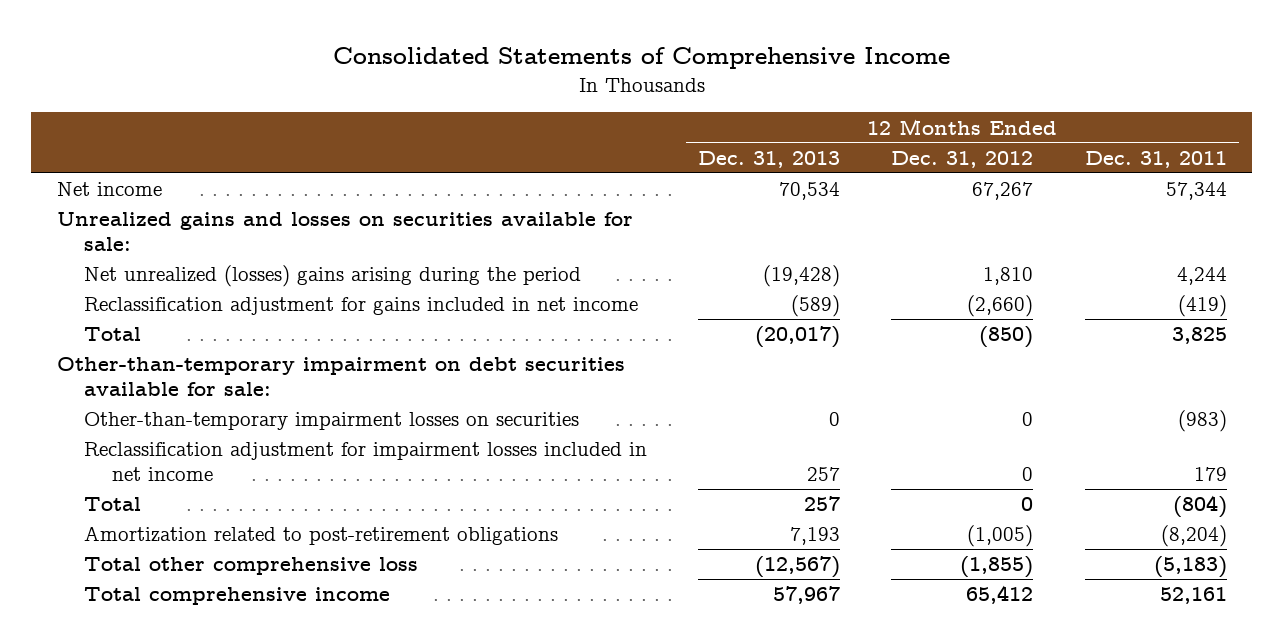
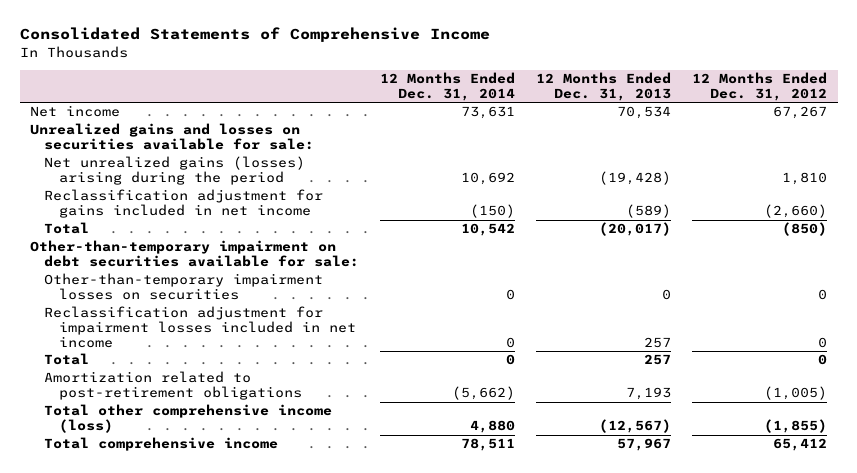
- | 12 Months Ended Dec. 31, 2013 | 12 Months Ended Dec. 31, 2012 | 12 Months Ended Dec. 31, 2011
+ | 12 Months Ended Dec. 31, 2014 | 12 Months Ended Dec. 31, 2013 | 12 Months Ended Dec. 31, 2012
- Net unrealized (losses) gains arising during the period | (19,428) | 1,810 | 4,244
+ Net unrealized gains (losses) arising during the period | 10,692 | (19,428) | 1,810
- Total other comprehensive loss | (12,567) | (1,855) | (5,183)
+ Total other comprehensive income (loss) | 4,880 | (12,567) | (1,855)

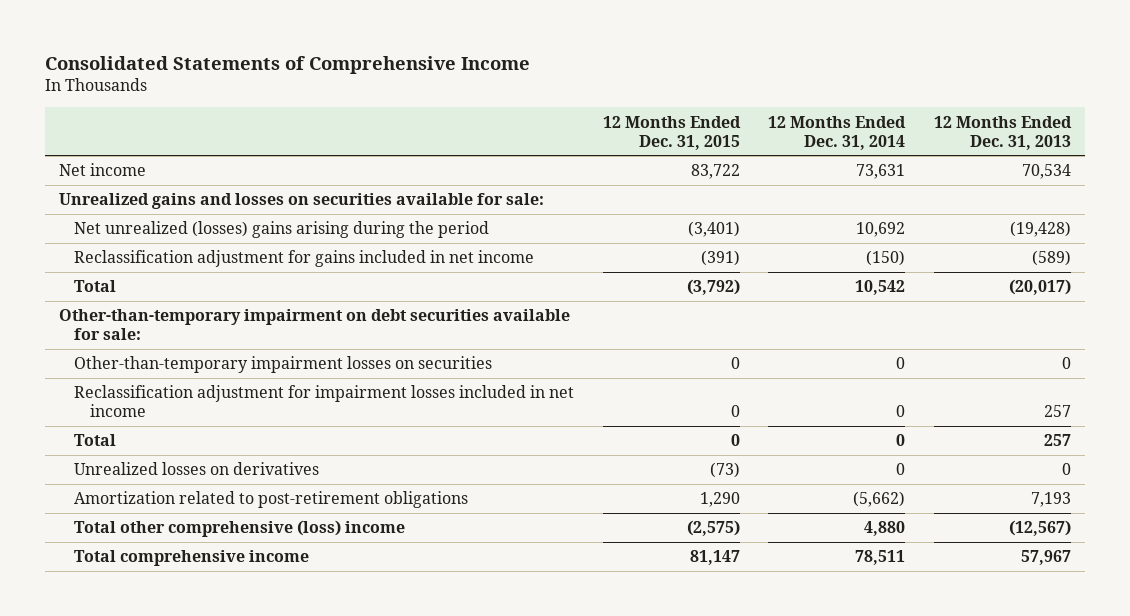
- | 12 Months Ended Dec. 31, 2014 | 12 Months Ended Dec. 31, 2013 | 12 Months Ended Dec. 31, 2012
+ | 12 Months Ended Dec. 31, 2015 | 12 Months Ended Dec. 31, 2014 | 12 Months Ended Dec. 31, 2013
- Net unrealized gains (losses) arising during the period | 10,692 | (19,428) | 1,810
+ Net unrealized (losses) gains arising during the period | (3,401) | 10,692 | (19,428)
+ Unrealized losses on derivatives | (73) | 0 | 0
- Total other comprehensive income (loss) | 4,880 | (12,567) | (1,855)
+ Total other comprehensive (loss) income | (2,575) | 4,880 | (12,567)

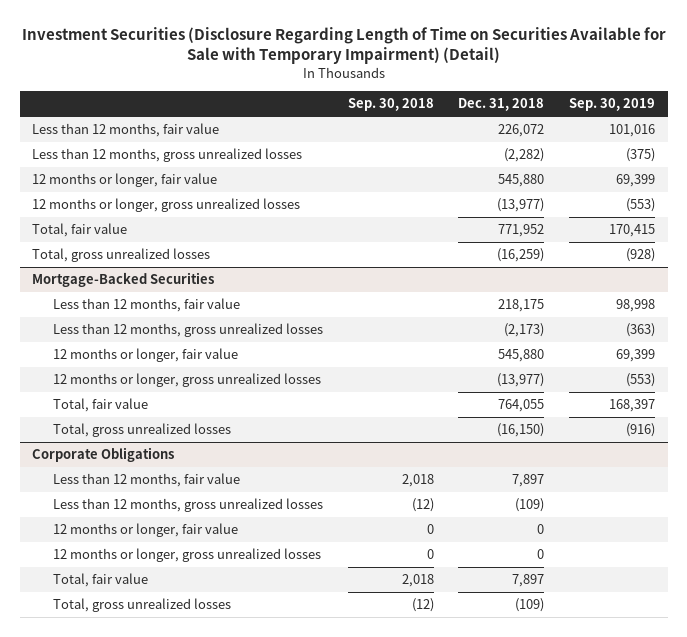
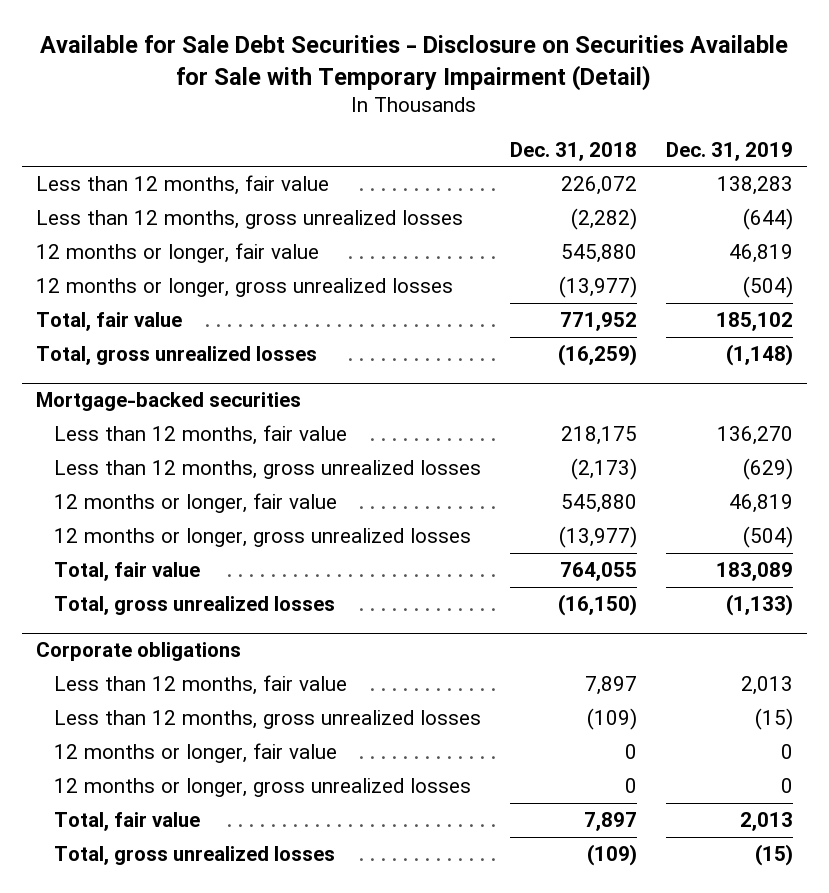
- Investment Securities (Disclosure Regarding Length of Time on Securities Available for Sale with Temporary Impairment) (Detail)
+ Available for Sale Debt Securities - Disclosure on Securities Available for Sale with Temporary Impairment (Detail)
- | Sep. 30, 2018 | Dec. 31, 2018 | Sep. 30, 2019
+ | Dec. 31, 2018 | Dec. 31, 2019
- Mortgage-Backed Securities
+ Mortgage-backed securities
- Corporate Obligations
+ Corporate obligations

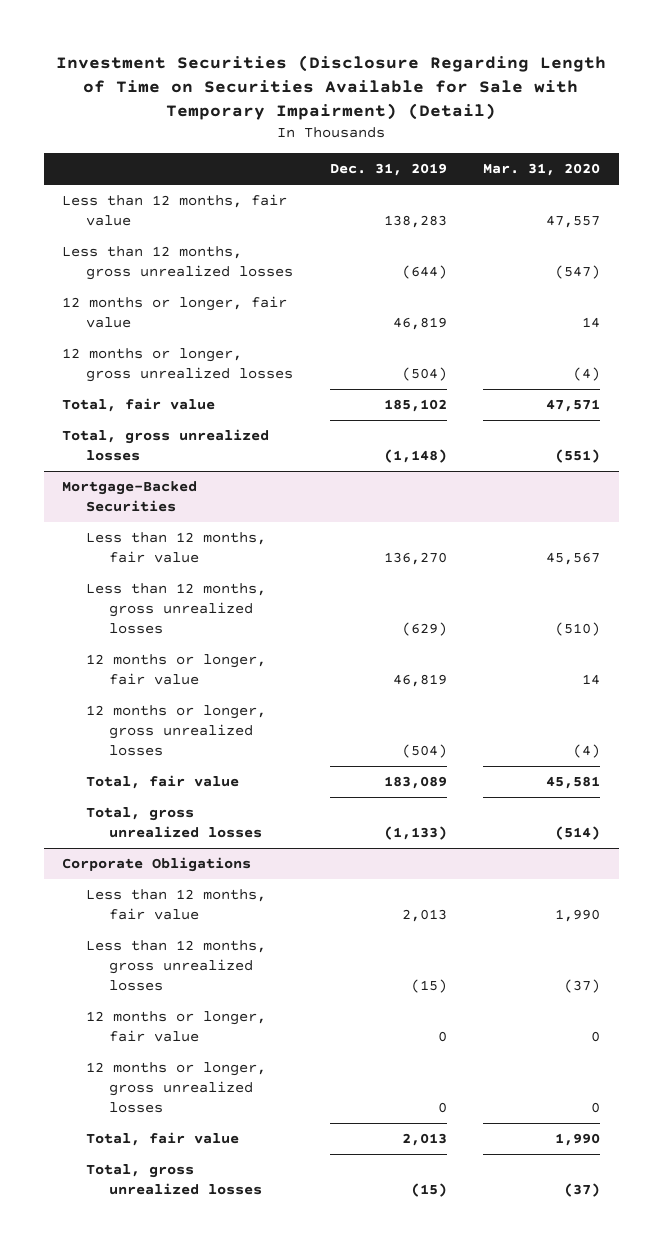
- Available for Sale Debt Securities - Disclosure on Securities Available for Sale with Temporary Impairment (Detail)
+ Investment Securities (Disclosure Regarding Length of Time on Securities Available for Sale with Temporary Impairment) (Detail)
- | Dec. 31, 2018 | Dec. 31, 2019
+ | Dec. 31, 2019 | Mar. 31, 2020
- Mortgage-backed securities
+ Mortgage-Backed Securities
- Corporate obligations
+ Corporate Obligations

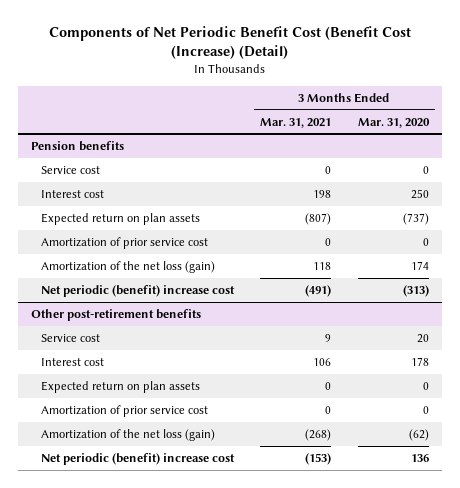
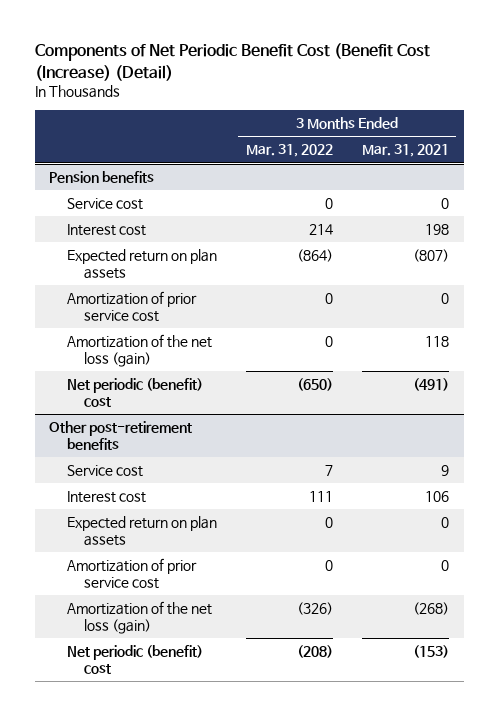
- | 3 Months Ended Mar. 31, 2021 | 3 Months Ended Mar. 31, 2020
+ | 3 Months Ended Mar. 31, 2022 | 3 Months Ended Mar. 31, 2021
@ Pension benefits
- Net periodic (benefit) increase cost | (491) | (313)
+ Net periodic (benefit) cost | (650) | (491)
@ Other post-retirement benefits
- Net periodic (benefit) increase cost | (153) | 136
+ Net periodic (benefit) cost | (208) | (153)

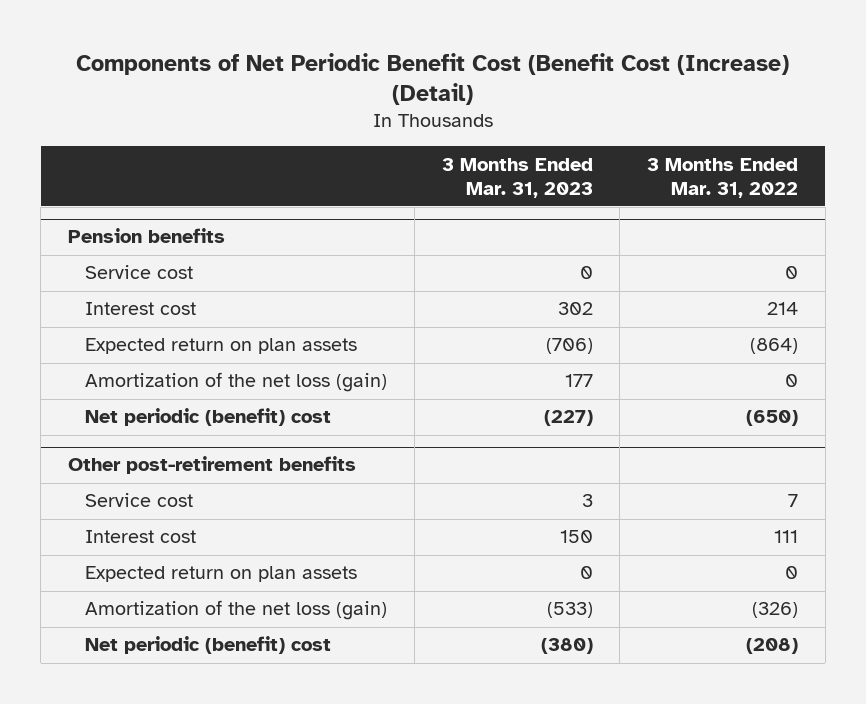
- | 3 Months Ended Mar. 31, 2022 | 3 Months Ended Mar. 31, 2021
+ | 3 Months Ended Mar. 31, 2023 | 3 Months Ended Mar. 31, 2022
@ Pension benefits
- Amortization of prior service cost | 0 | 0
@ Other post-retirement benefits
- Amortization of prior service cost | 0 | 0

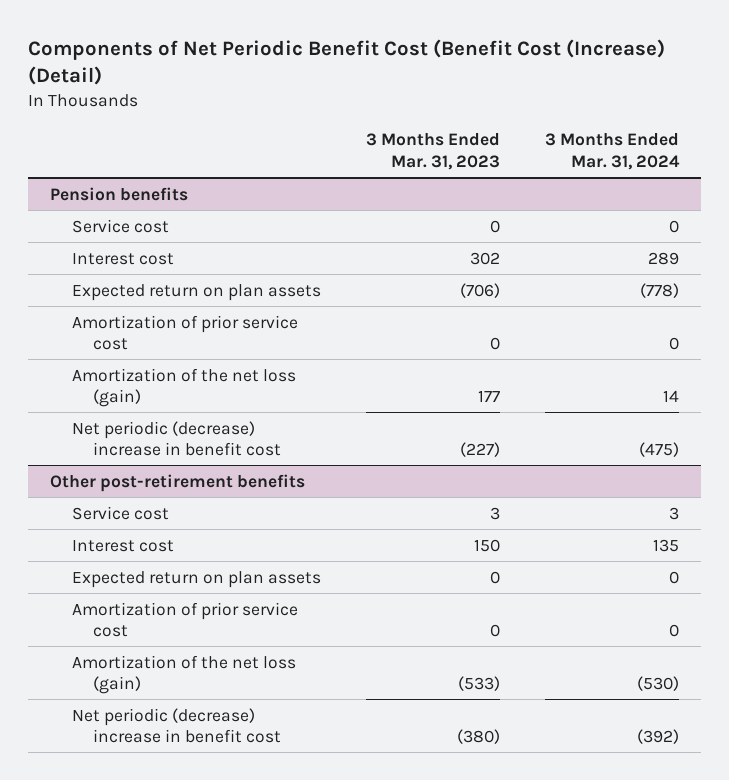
- | 3 Months Ended Mar. 31, 2023 | 3 Months Ended Mar. 31, 2022
+ | 3 Months Ended Mar. 31, 2023 | 3 Months Ended Mar. 31, 2024
@ Pension benefits
+ Amortization of prior service cost | 0 | 0
- Net periodic (benefit) cost | (227) | (650)
+ Net periodic (decrease) increase in benefit cost | (227) | (475)
@ Other post-retirement benefits
+ Amortization of prior service cost | 0 | 0
- Net periodic (benefit) cost | (380) | (208)
+ Net periodic (decrease) increase in benefit cost | (380) | (392)

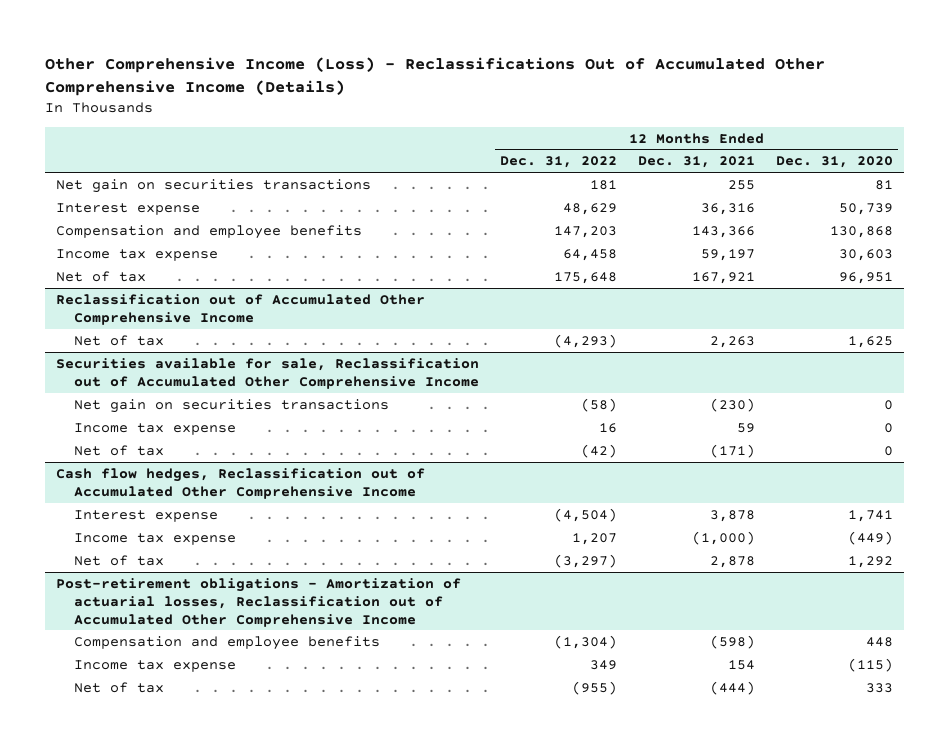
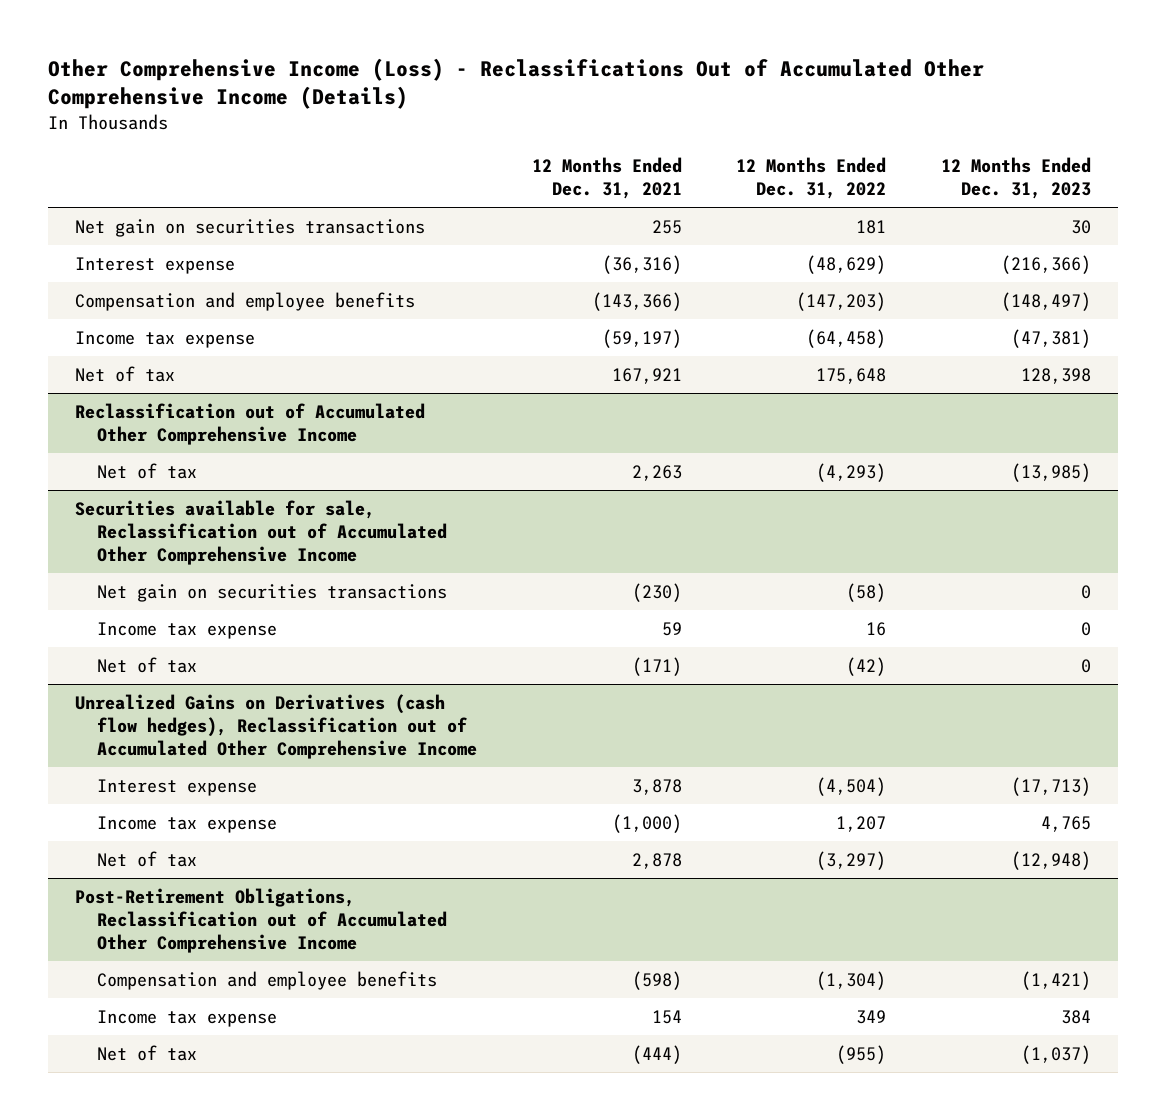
- | 12 Months Ended Dec. 31, 2022 | 12 Months Ended Dec. 31, 2021 | 12 Months Ended Dec. 31, 2020
+ | 12 Months Ended Dec. 31, 2021 | 12 Months Ended Dec. 31, 2022 | 12 Months Ended Dec. 31, 2023
- Interest expense | 48,629 | 36,316 | 50,739
- Compensation and employee benefits | 147,203 | 143,366 | 130,868
- Income tax expense | 64,458 | 59,197 | 30,603
+ Interest expense | (36,316) | (48,629) | (216,366)
+ Compensation and employee benefits | (143,366) | (147,203) | (148,497)
+ Income tax expense | (59,197) | (64,458) | (47,381)
- Cash flow hedges, Reclassification out of Accumulated Other Comprehensive Income
+ Unrealized Gains on Derivatives (cash flow hedges), Reclassification out of Accumulated Other Comprehensive Income
- Post-retirement obligations - Amortization of actuarial losses, Reclassification out of Accumulated Other Comprehensive Income
+ Post-Retirement Obligations, Reclassification out of Accumulated Other Comprehensive Income

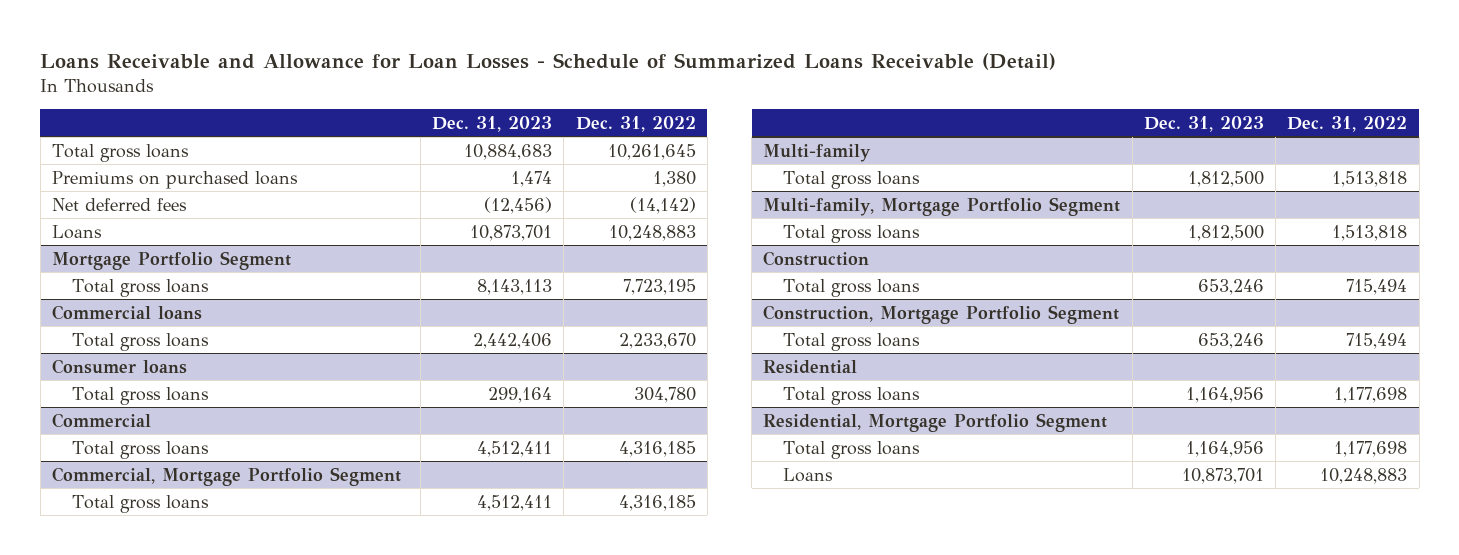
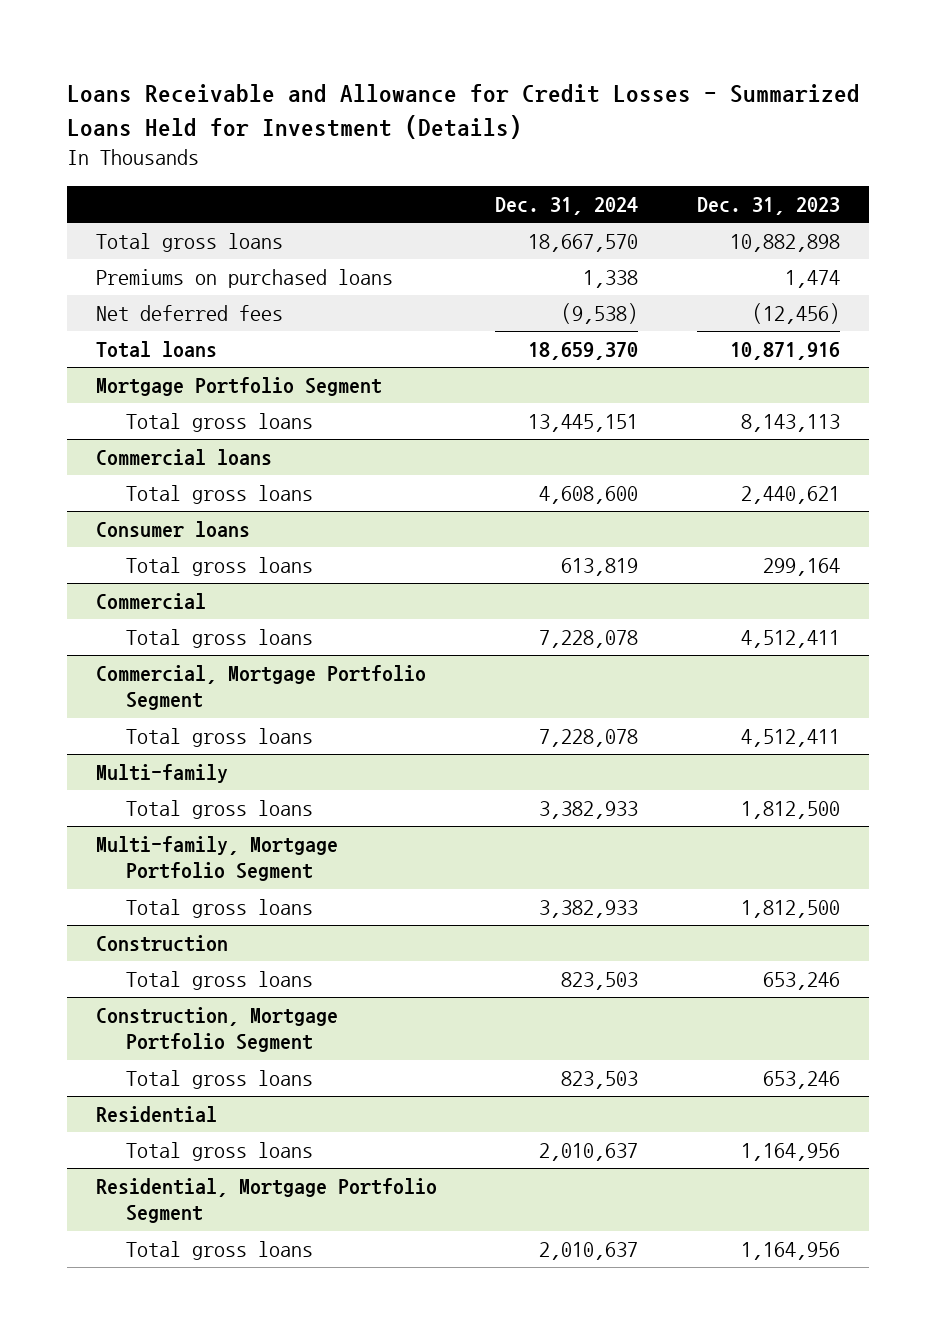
- Loans Receivable and Allowance for Loan Losses - Schedule of Summarized Loans Receivable (Detail)
+ Loans Receivable and Allowance for Credit Losses - Summarized Loans Held for Investment (Details)
- | Dec. 31, 2023 | Dec. 31, 2022
+ | Dec. 31, 2024 | Dec. 31, 2023
- Total gross loans | 10,884,683 | 10,261,645
+ Total gross loans | 18,667,570 | 10,882,898
- Loans | 10,873,701 | 10,248,883
+ Total loans | 18,659,370 | 10,871,916
@ Commercial loans
- Total gross loans | 2,442,406 | 2,233,670
+ Total gross loans | 4,608,600 | 2,440,621
@ Residential, Mortgage Portfolio Segment
- Loans | 10,873,701 | 10,248,883

